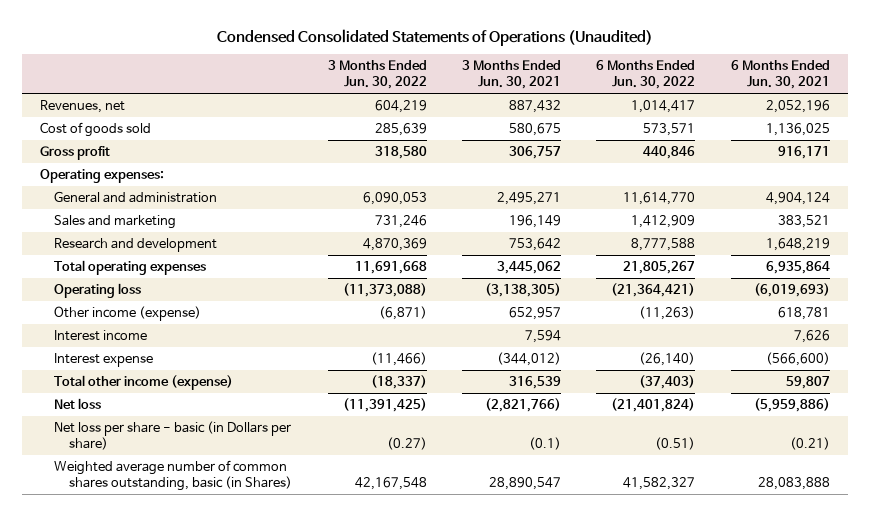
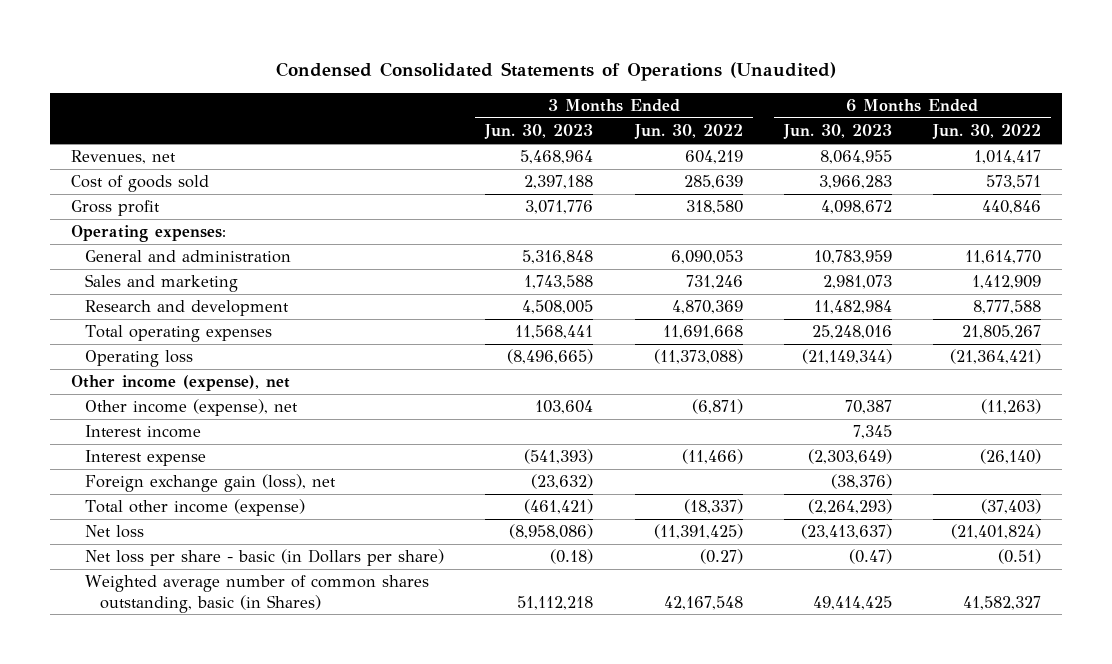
- | 3 Months Ended Jun. 30, 2022 | 3 Months Ended Jun. 30, 2021 | 6 Months Ended Jun. 30, 2022 | 6 Months Ended Jun. 30, 2021
+ | 3 Months Ended Jun. 30, 2023 | 3 Months Ended Jun. 30, 2022 | 6 Months Ended Jun. 30, 2023 | 6 Months Ended Jun. 30, 2022
- Other income (expense) | (6,871) | 652,957 | (11,263) | 618,781
+ Other income (expense), net
+ Other income (expense), net | 103,604 | (6,871) | 70,387 | (11,263)
+ Foreign exchange gain (loss), net | (23,632) | | (38,376) |

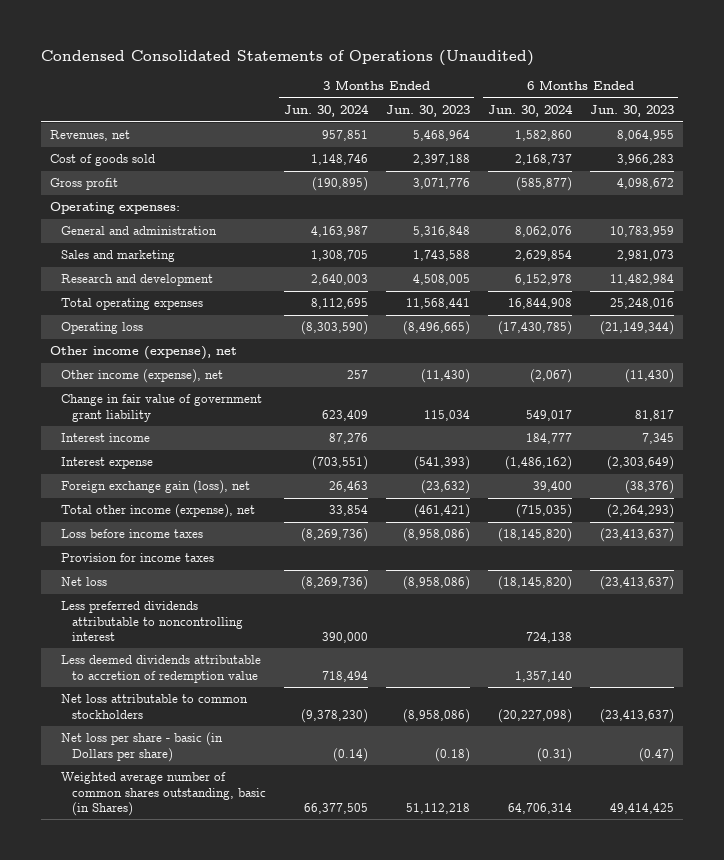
- | 3 Months Ended Jun. 30, 2023 | 3 Months Ended Jun. 30, 2022 | 6 Months Ended Jun. 30, 2023 | 6 Months Ended Jun. 30, 2022
+ | 3 Months Ended Jun. 30, 2024 | 3 Months Ended Jun. 30, 2023 | 6 Months Ended Jun. 30, 2024 | 6 Months Ended Jun. 30, 2023
- Other income (expense), net | 103,604 | (6,871) | 70,387 | (11,263)
+ Other income (expense), net | 257 | (11,430) | (2,067) | (11,430)
+ Change in fair value of government grant liability | 623,409 | 115,034 | 549,017 | 81,817
- Total other income (expense) | (461,421) | (18,337) | (2,264,293) | (37,403)
+ Total other income (expense), net | 33,854 | (461,421) | (715,035) | (2,264,293)
+ Loss before income taxes | (8,269,736) | (8,958,086) | (18,145,820) | (23,413,637)
+ Provision for income taxes
+ Less preferred dividends attributable to noncontrolling interest | 390,000 | | 724,138 |
+ Less deemed dividends attributable to accretion of redemption value | 718,494 | | 1,357,140 |
+ Net loss attributable to common stockholders | (9,378,230) | (8,958,086) | (20,227,098) | (23,413,637)

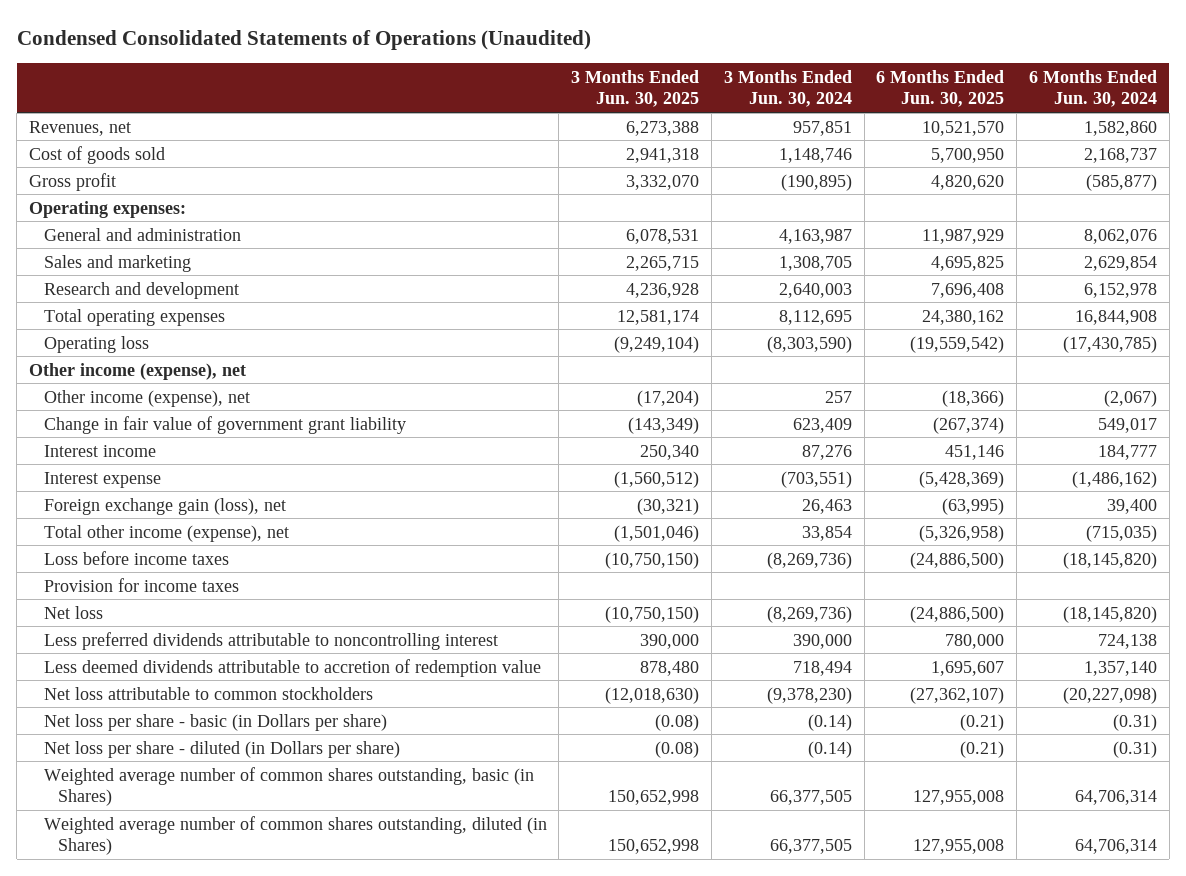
- | 3 Months Ended Jun. 30, 2024 | 3 Months Ended Jun. 30, 2023 | 6 Months Ended Jun. 30, 2024 | 6 Months Ended Jun. 30, 2023
+ | 3 Months Ended Jun. 30, 2025 | 3 Months Ended Jun. 30, 2024 | 6 Months Ended Jun. 30, 2025 | 6 Months Ended Jun. 30, 2024
+ Net loss per share - diluted (in Dollars per share) | (0.08) | (0.14) | (0.21) | (0.31)
+ Weighted average number of common shares outstanding, diluted (in Shares) | 150,652,998 | 66,377,505 | 127,955,008 | 64,706,314

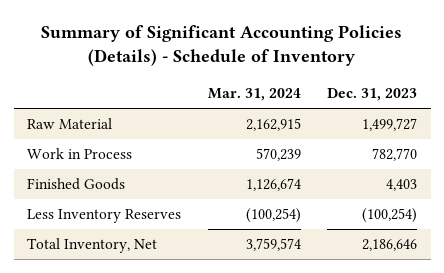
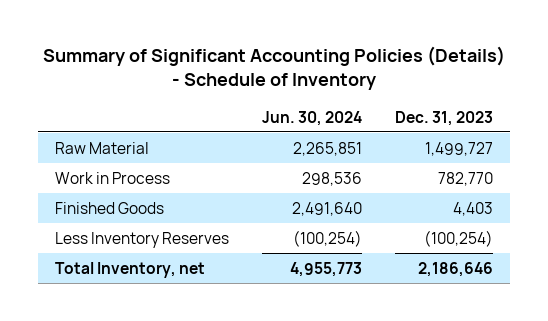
- | Mar. 31, 2024 | Dec. 31, 2023
+ | Jun. 30, 2024 | Dec. 31, 2023
- Total Inventory, Net | 3,759,574 | 2,186,646
+ Total Inventory, net | 4,955,773 | 2,186,646

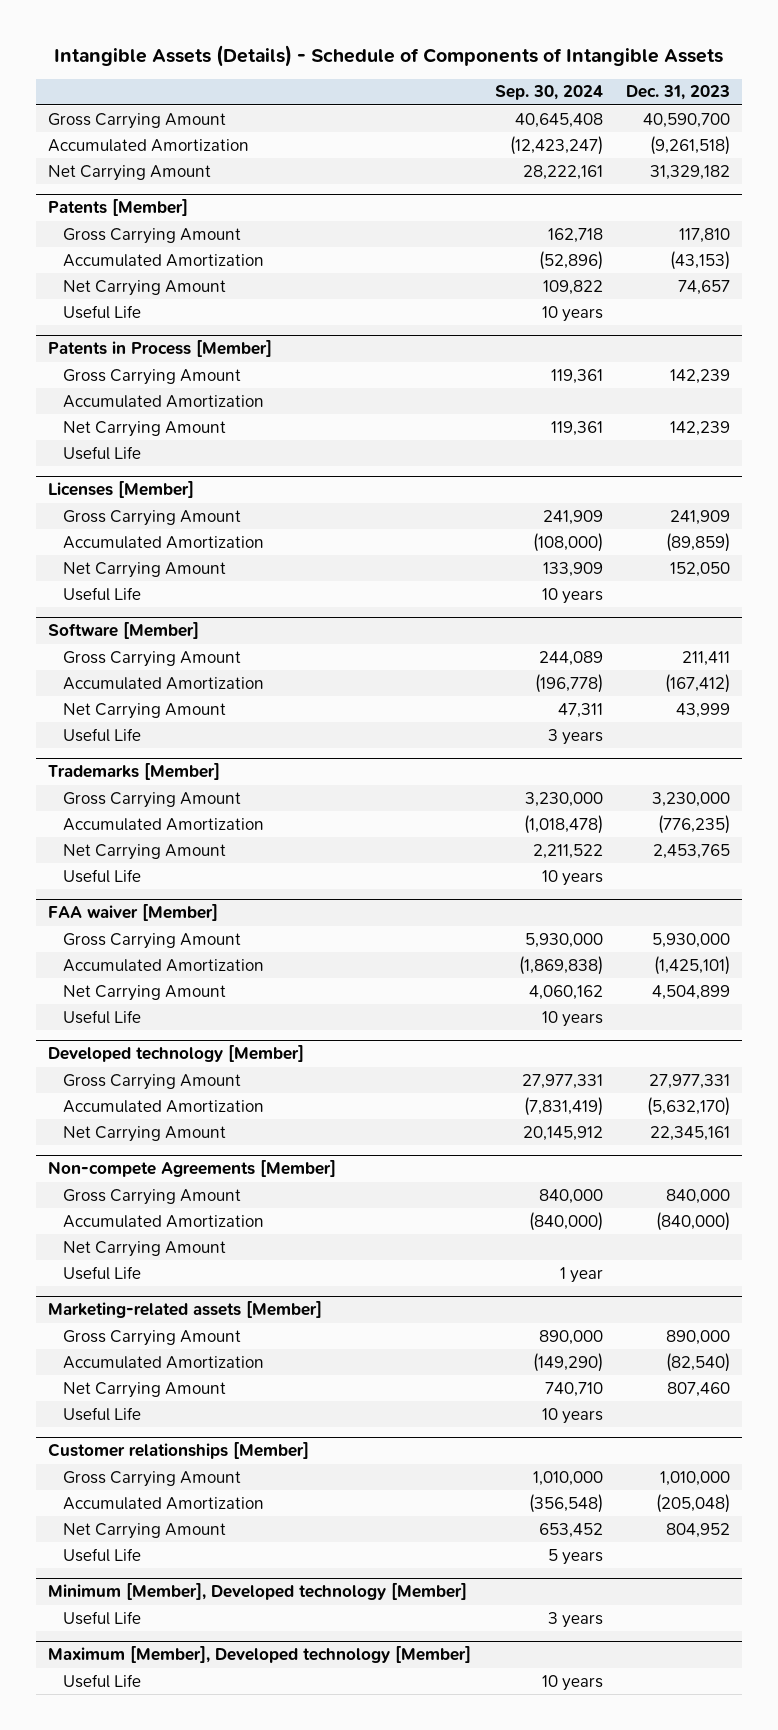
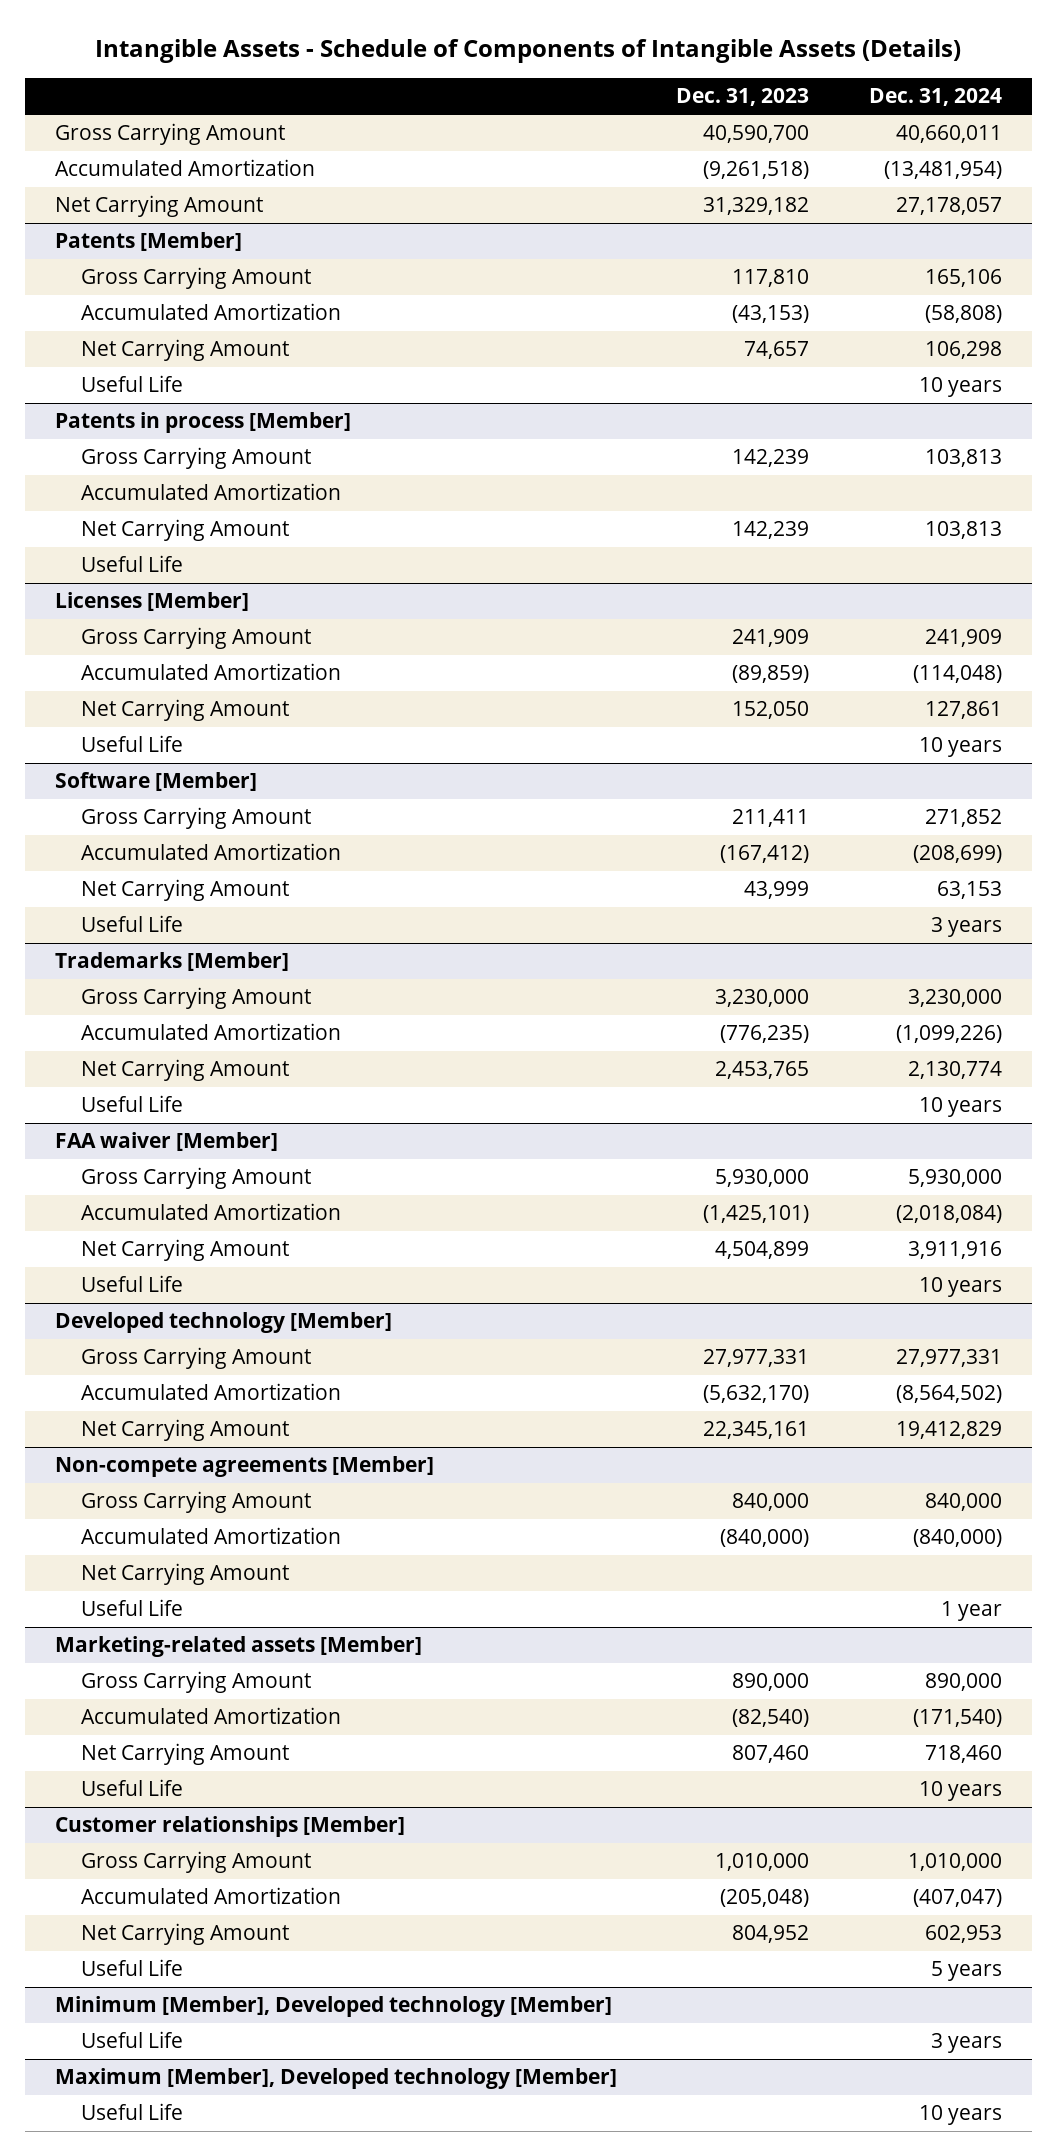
- Intangible Assets (Details) - Schedule of Components of Intangible Assets
+ Intangible Assets - Schedule of Components of Intangible Assets (Details)
- | Sep. 30, 2024 | Dec. 31, 2023
+ | Dec. 31, 2023 | Dec. 31, 2024
- Patents in Process [Member]
+ Patents in process [Member]
- Non-compete Agreements [Member]
+ Non-compete agreements [Member]

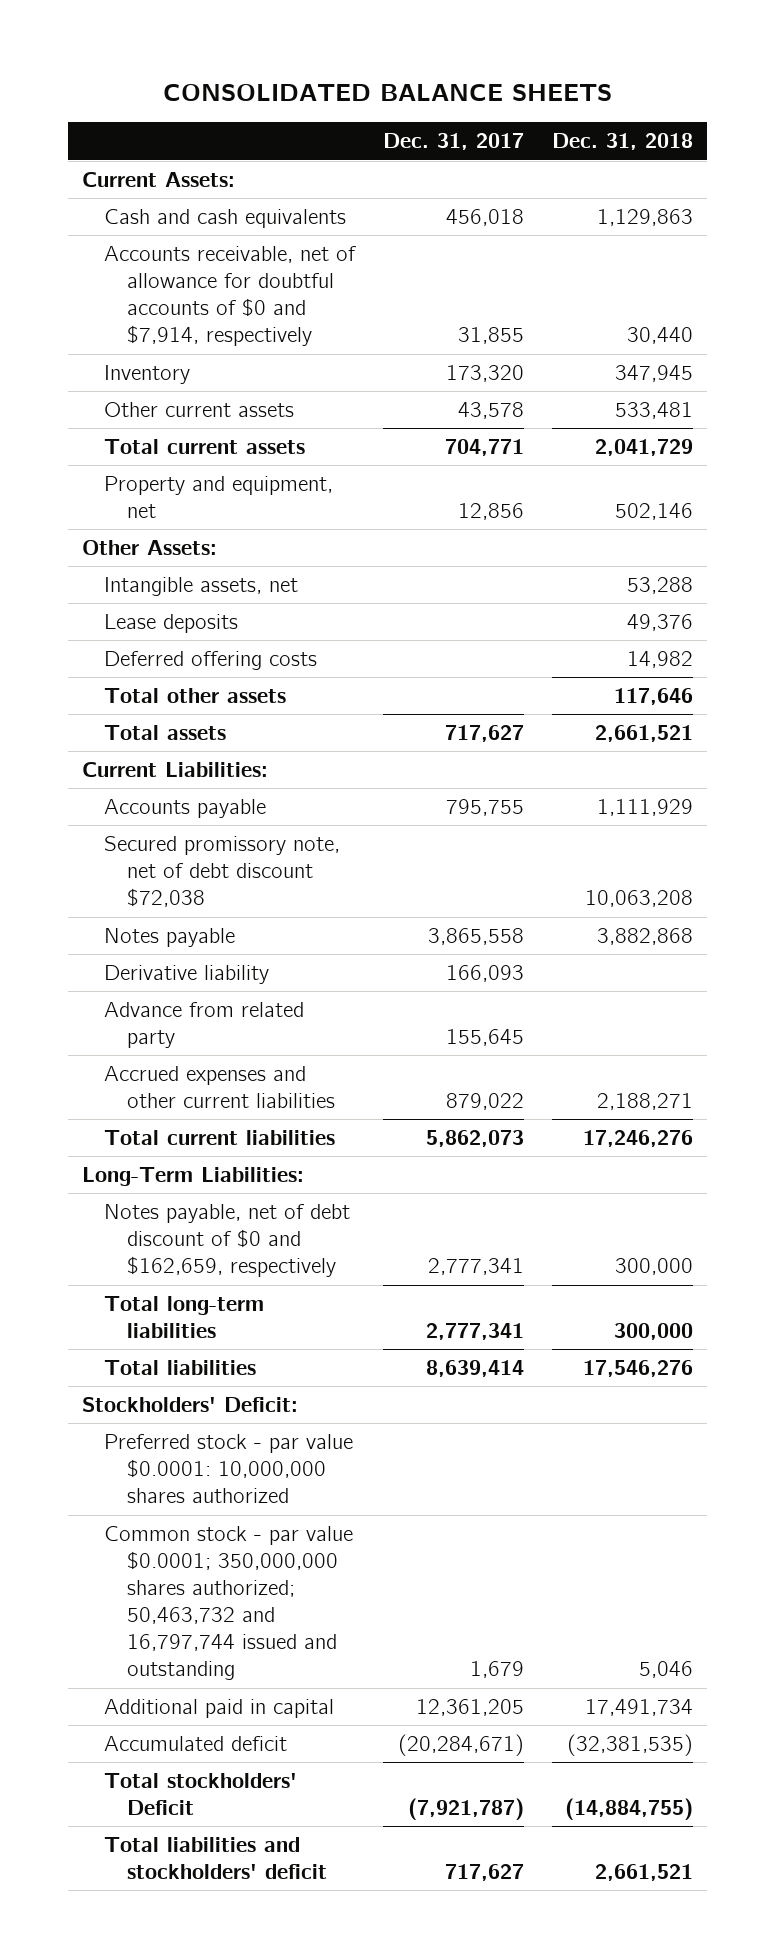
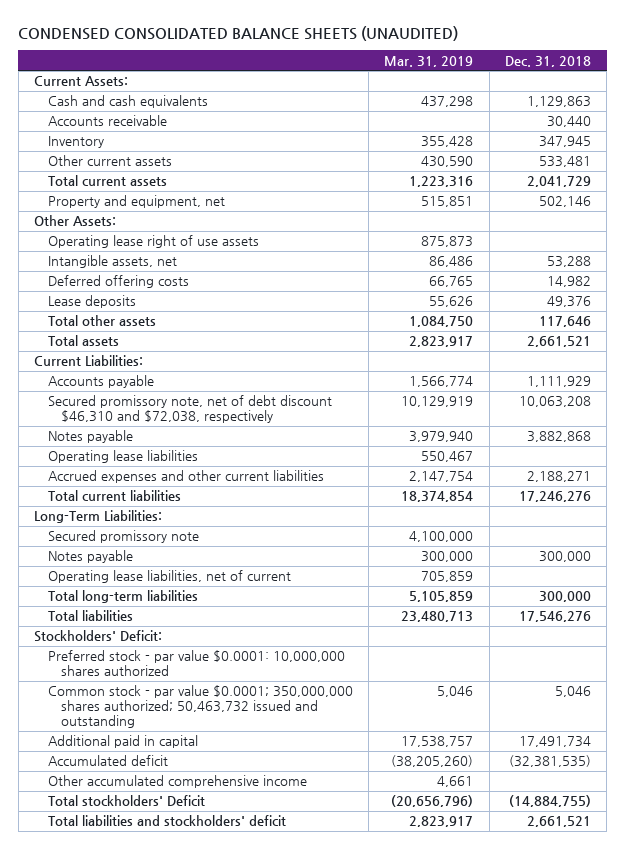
- CONSOLIDATED BALANCE SHEETS
+ CONDENSED CONSOLIDATED BALANCE SHEETS (UNAUDITED)
- | Dec. 31, 2017 | Dec. 31, 2018
+ | Mar. 31, 2019 | Dec. 31, 2018
- Accounts receivable, net of allowance for doubtful accounts of $0 and $7,914, respectively | 31,855 | 30,440
+ Accounts receivable | | 30,440
+ Operating lease right of use assets | 875,873 |
moved down: Lease deposits | 55,626 | 49,376
- Secured promissory note, net of debt discount $72,038 | | 10,063,208
+ Secured promissory note, net of debt discount $46,310 and $72,038, respectively | 10,129,919 | 10,063,208
- Derivative liability | 166,093 |
- Advance from related party | 155,645 |
+ Operating lease liabilities | 550,467 |
- Notes payable, net of debt discount of $0 and $162,659, respectively | 2,777,341 | 300,000
+ Secured promissory note | 4,100,000 |
+ Notes payable | 300,000 | 300,000
+ Operating lease liabilities, net of current | 705,859 |
- Common stock - par value $0.0001; 350,000,000 shares authorized; 50,463,732 and 16,797,744 issued and outstanding | 1,679 | 5,046
+ Common stock - par value $0.0001; 350,000,000 shares authorized; 50,463,732 issued and outstanding | 5,046 | 5,046
+ Other accumulated comprehensive income | 4,661 |

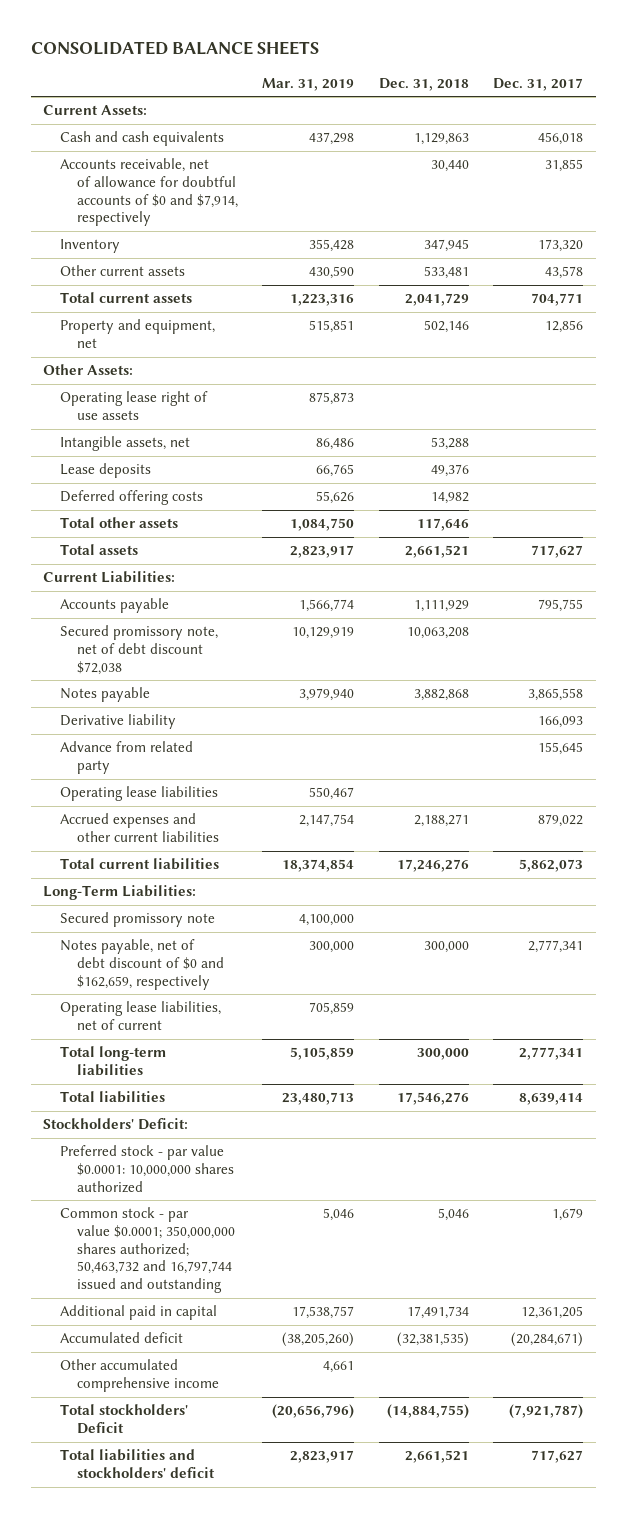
- CONDENSED CONSOLIDATED BALANCE SHEETS (UNAUDITED)
+ CONSOLIDATED BALANCE SHEETS
- | Mar. 31, 2019 | Dec. 31, 2018
+ | Mar. 31, 2019 | Dec. 31, 2018 | Dec. 31, 2017
- Accounts receivable | | 30,440
+ Accounts receivable, net of allowance for doubtful accounts of $0 and $7,914, respectively | | 30,440 | 31,855
- Deferred offering costs | 66,765 | 14,982
- Lease deposits | 55,626 | 49,376
+ Lease deposits | 66,765 | 49,376 |
+ Deferred offering costs | 55,626 | 14,982 |
- Secured promissory note, net of debt discount $46,310 and $72,038, respectively | 10,129,919 | 10,063,208
+ Secured promissory note, net of debt discount $72,038 | 10,129,919 | 10,063,208 |
+ Derivative liability | | | 166,093
+ Advance from related party | | | 155,645
- Notes payable | 300,000 | 300,000
+ Notes payable, net of debt discount of $0 and $162,659, respectively | 300,000 | 300,000 | 2,777,341
- Common stock - par value $0.0001; 350,000,000 shares authorized; 50,463,732 issued and outstanding | 5,046 | 5,046
+ Common stock - par value $0.0001; 350,000,000 shares authorized; 50,463,732 and 16,797,744 issued and outstanding | 5,046 | 5,046 | 1,679

